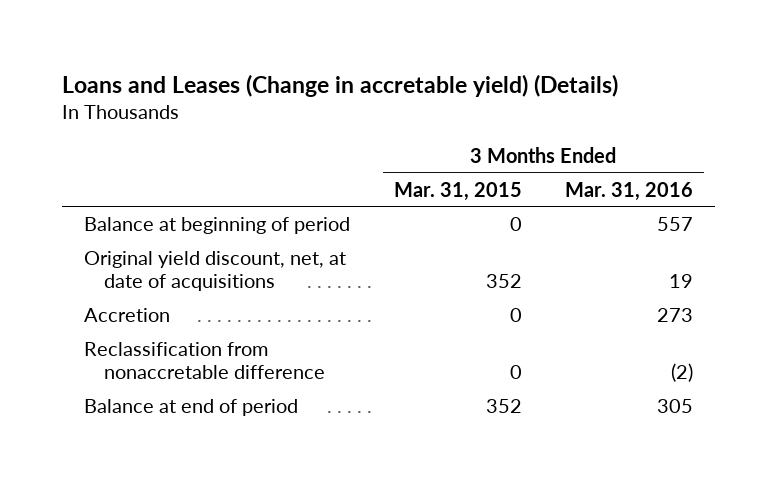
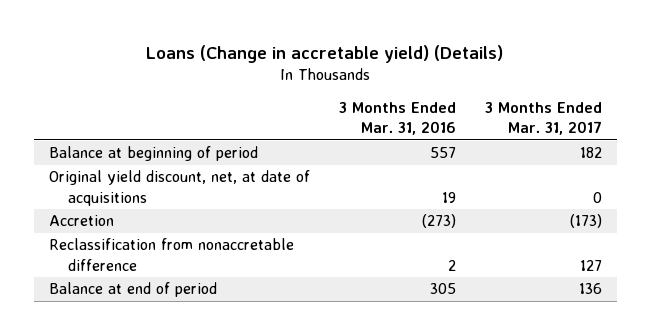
- Loans and Leases (Change in accretable yield) (Details)
+ Loans (Change in accretable yield) (Details)
- | 3 Months Ended Mar. 31, 2015 | 3 Months Ended Mar. 31, 2016
+ | 3 Months Ended Mar. 31, 2016 | 3 Months Ended Mar. 31, 2017
- Accretion | 0 | 273
- Reclassification from nonaccretable difference | 0 | (2)
+ Accretion | (273) | (173)
+ Reclassification from nonaccretable difference | 2 | 127

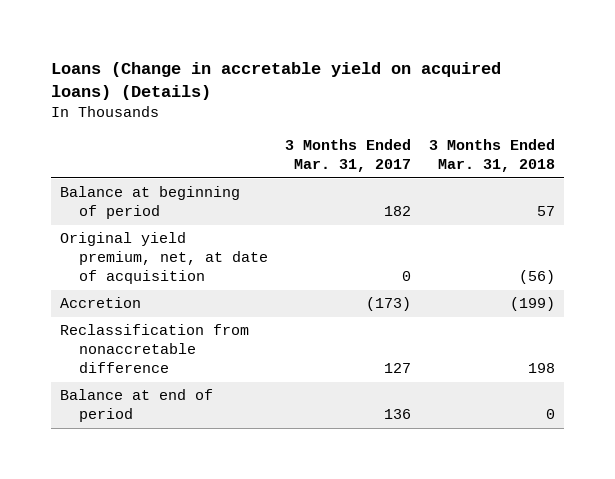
- Loans (Change in accretable yield) (Details)
+ Loans (Change in accretable yield on acquired loans) (Details)
- | 3 Months Ended Mar. 31, 2016 | 3 Months Ended Mar. 31, 2017
+ | 3 Months Ended Mar. 31, 2017 | 3 Months Ended Mar. 31, 2018
- Original yield discount, net, at date of acquisitions | 19 | 0
+ Original yield premium, net, at date of acquisition | 0 | (56)

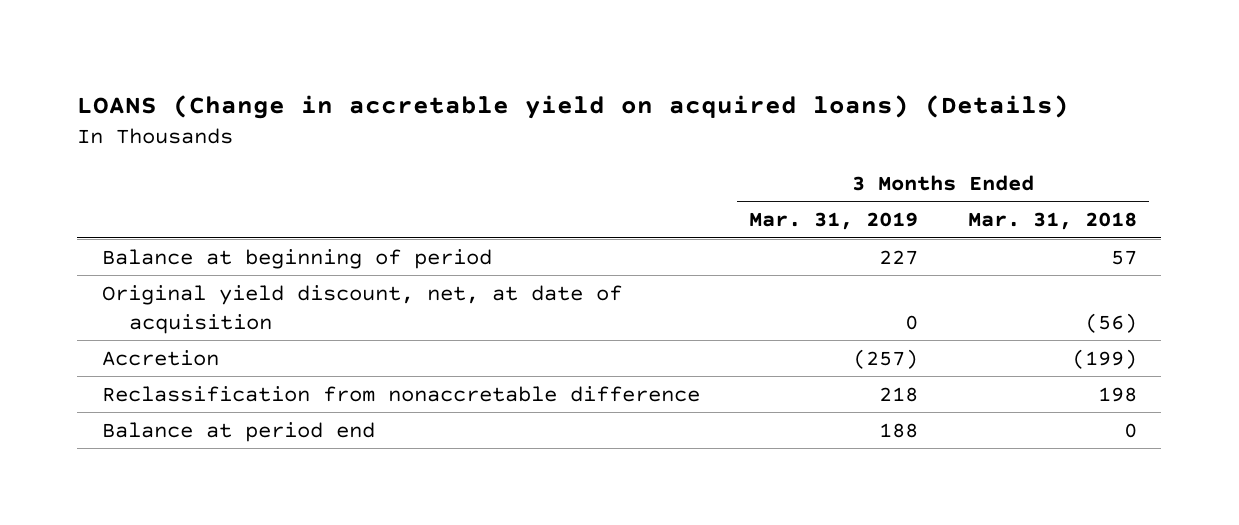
- Loans (Change in accretable yield on acquired loans) (Details)
+ LOANS (Change in accretable yield on acquired loans) (Details)
- | 3 Months Ended Mar. 31, 2017 | 3 Months Ended Mar. 31, 2018
+ | 3 Months Ended Mar. 31, 2019 | 3 Months Ended Mar. 31, 2018
- Original yield premium, net, at date of acquisition | 0 | (56)
+ Original yield discount, net, at date of acquisition | 0 | (56)
- Balance at end of period | 136 | 0
+ Balance at period end | 188 | 0

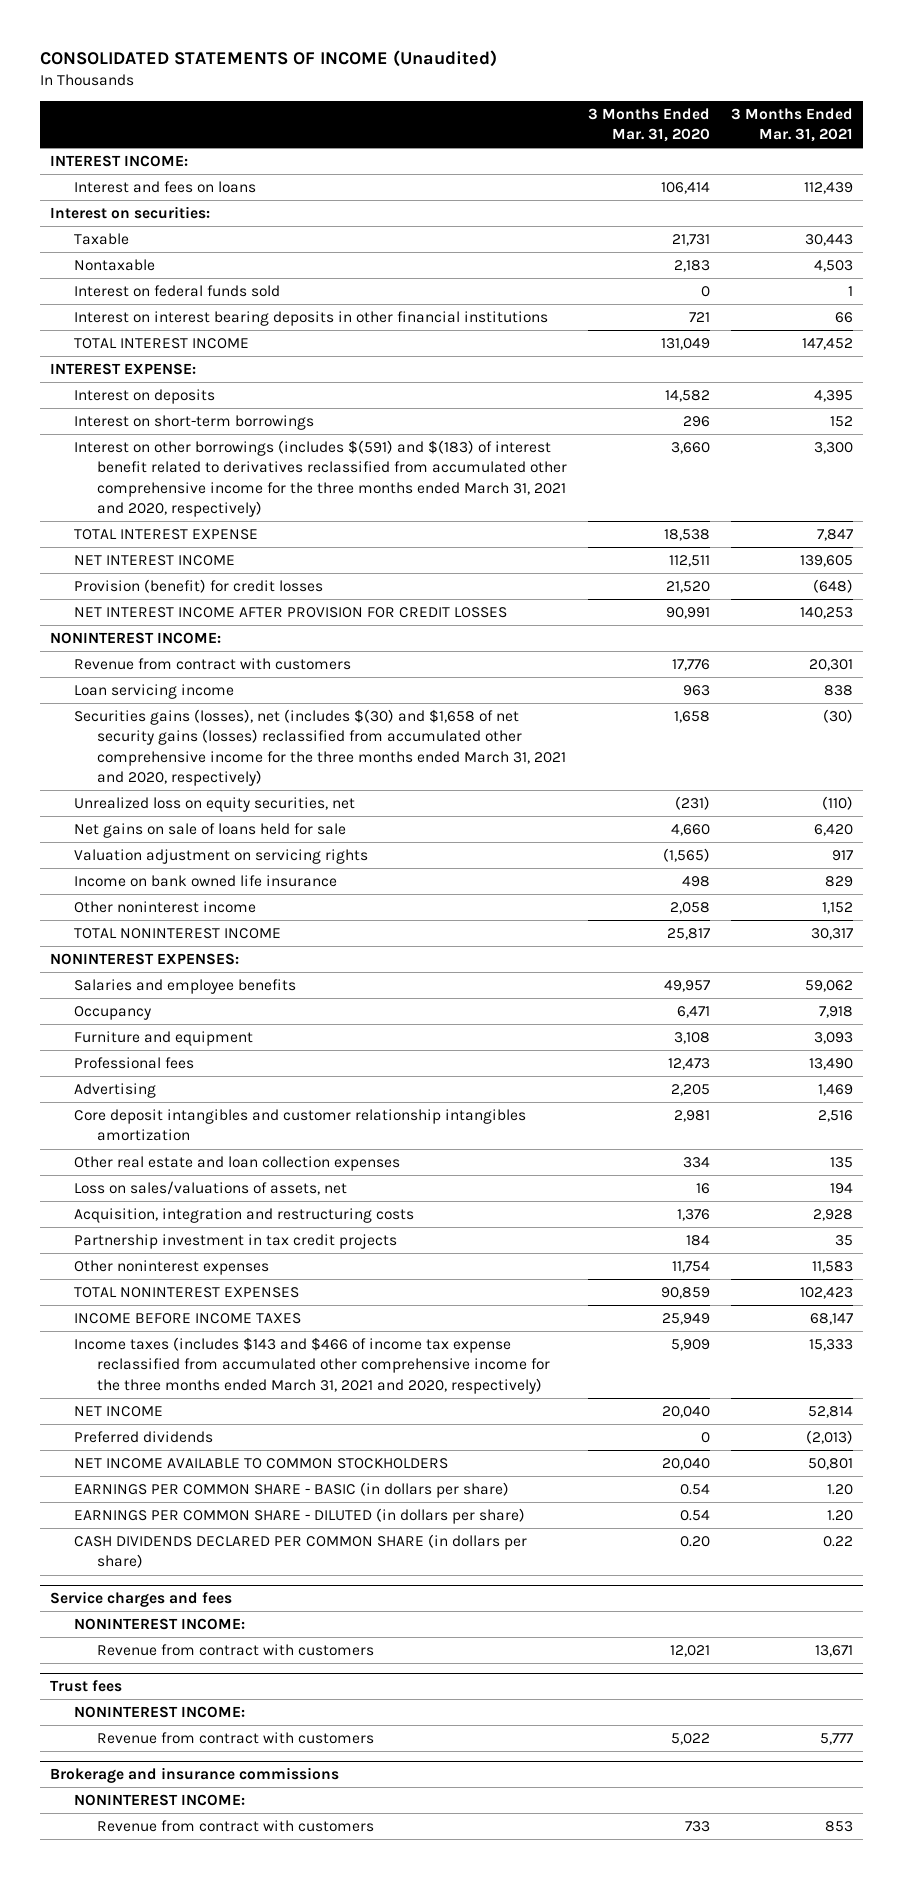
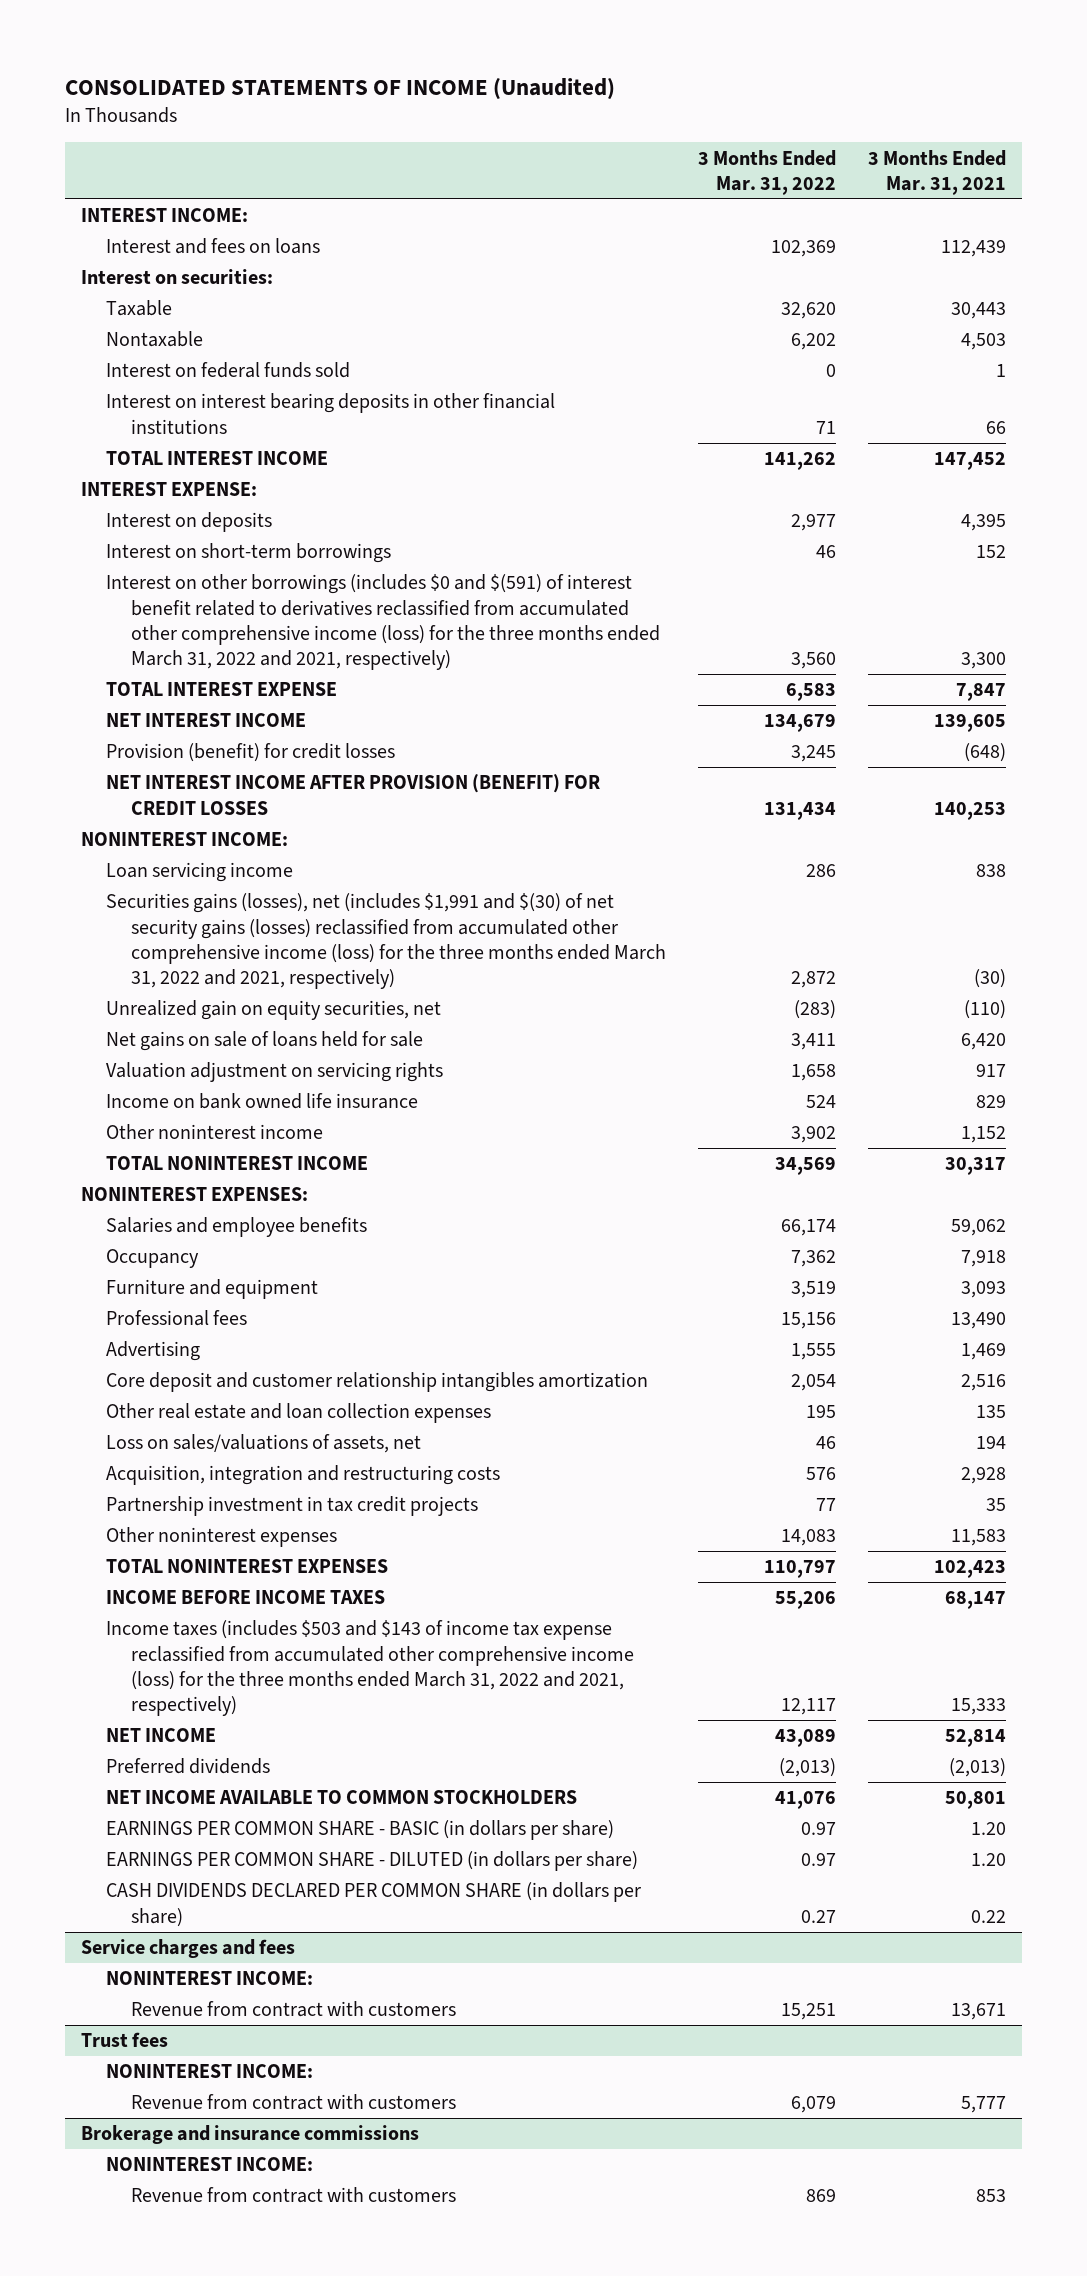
- | 3 Months Ended Mar. 31, 2020 | 3 Months Ended Mar. 31, 2021
+ | 3 Months Ended Mar. 31, 2022 | 3 Months Ended Mar. 31, 2021
- Interest on other borrowings (includes $(591) and $(183) of interest benefit related to derivatives reclassified from accumulated other comprehensive income for the three months ended March 31, 2021 and 2020, respectively) | 3,660 | 3,300
+ Interest on other borrowings (includes $0 and $(591) of interest benefit related to derivatives reclassified from accumulated other comprehensive income (loss) for the three months ended March 31, 2022 and 2021, respectively) | 3,560 | 3,300
- NET INTEREST INCOME AFTER PROVISION FOR CREDIT LOSSES | 90,991 | 140,253
+ NET INTEREST INCOME AFTER PROVISION (BENEFIT) FOR CREDIT LOSSES | 131,434 | 140,253
- Revenue from contract with customers | 17,776 | 20,301
- Securities gains (losses), net (includes $(30) and $1,658 of net security gains (losses) reclassified from accumulated other comprehensive income for the three months ended March 31, 2021 and 2020, respectively) | 1,658 | (30)
- Unrealized loss on equity securities, net | (231) | (110)
+ Securities gains (losses), net (includes $1,991 and $(30) of net security gains (losses) reclassified from accumulated other comprehensive income (loss) for the three months ended March 31, 2022 and 2021, respectively) | 2,872 | (30)
+ Unrealized gain on equity securities, net | (283) | (110)
- Core deposit intangibles and customer relationship intangibles amortization | 2,981 | 2,516
+ Core deposit and customer relationship intangibles amortization | 2,054 | 2,516
- Income taxes (includes $143 and $466 of income tax expense reclassified from accumulated other comprehensive income for the three months ended March 31, 2021 and 2020, respectively) | 5,909 | 15,333
+ Income taxes (includes $503 and $143 of income tax expense reclassified from accumulated other comprehensive income (loss) for the three months ended March 31, 2022 and 2021, respectively) | 12,117 | 15,333

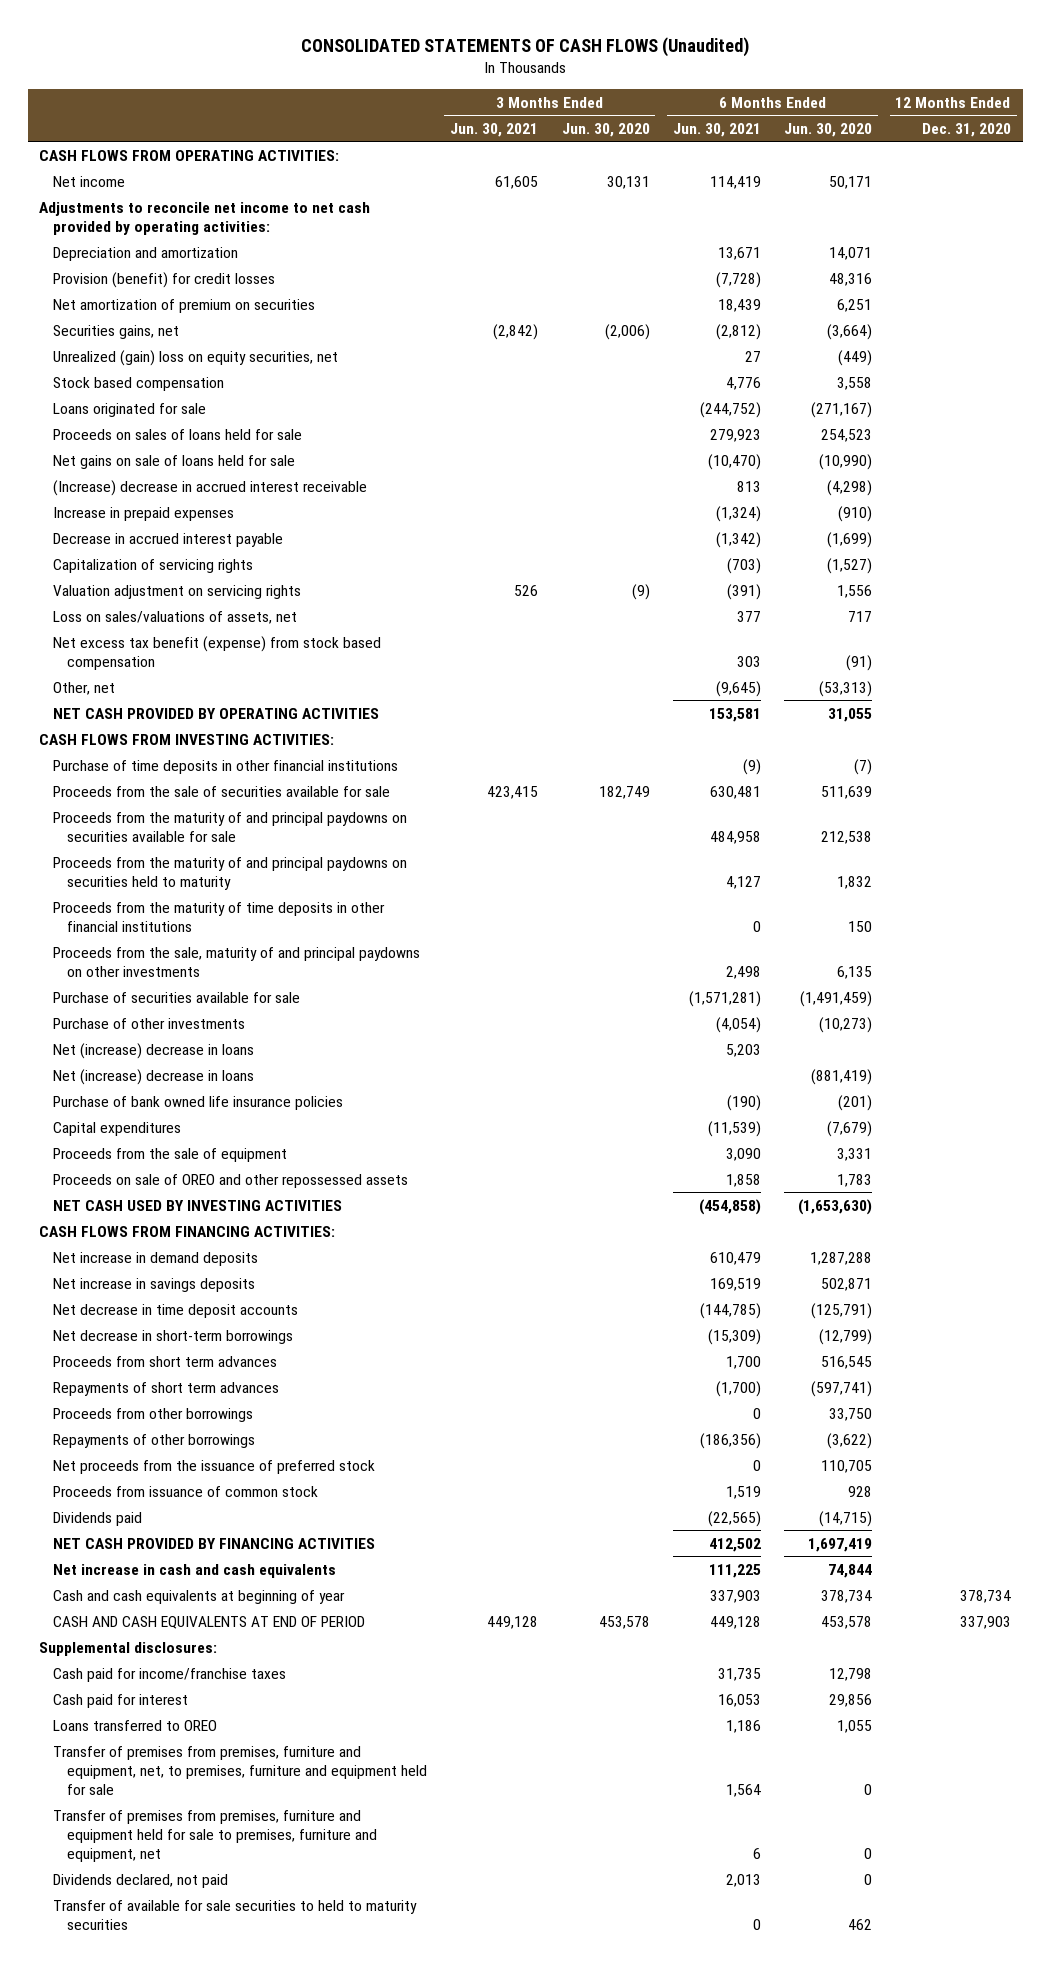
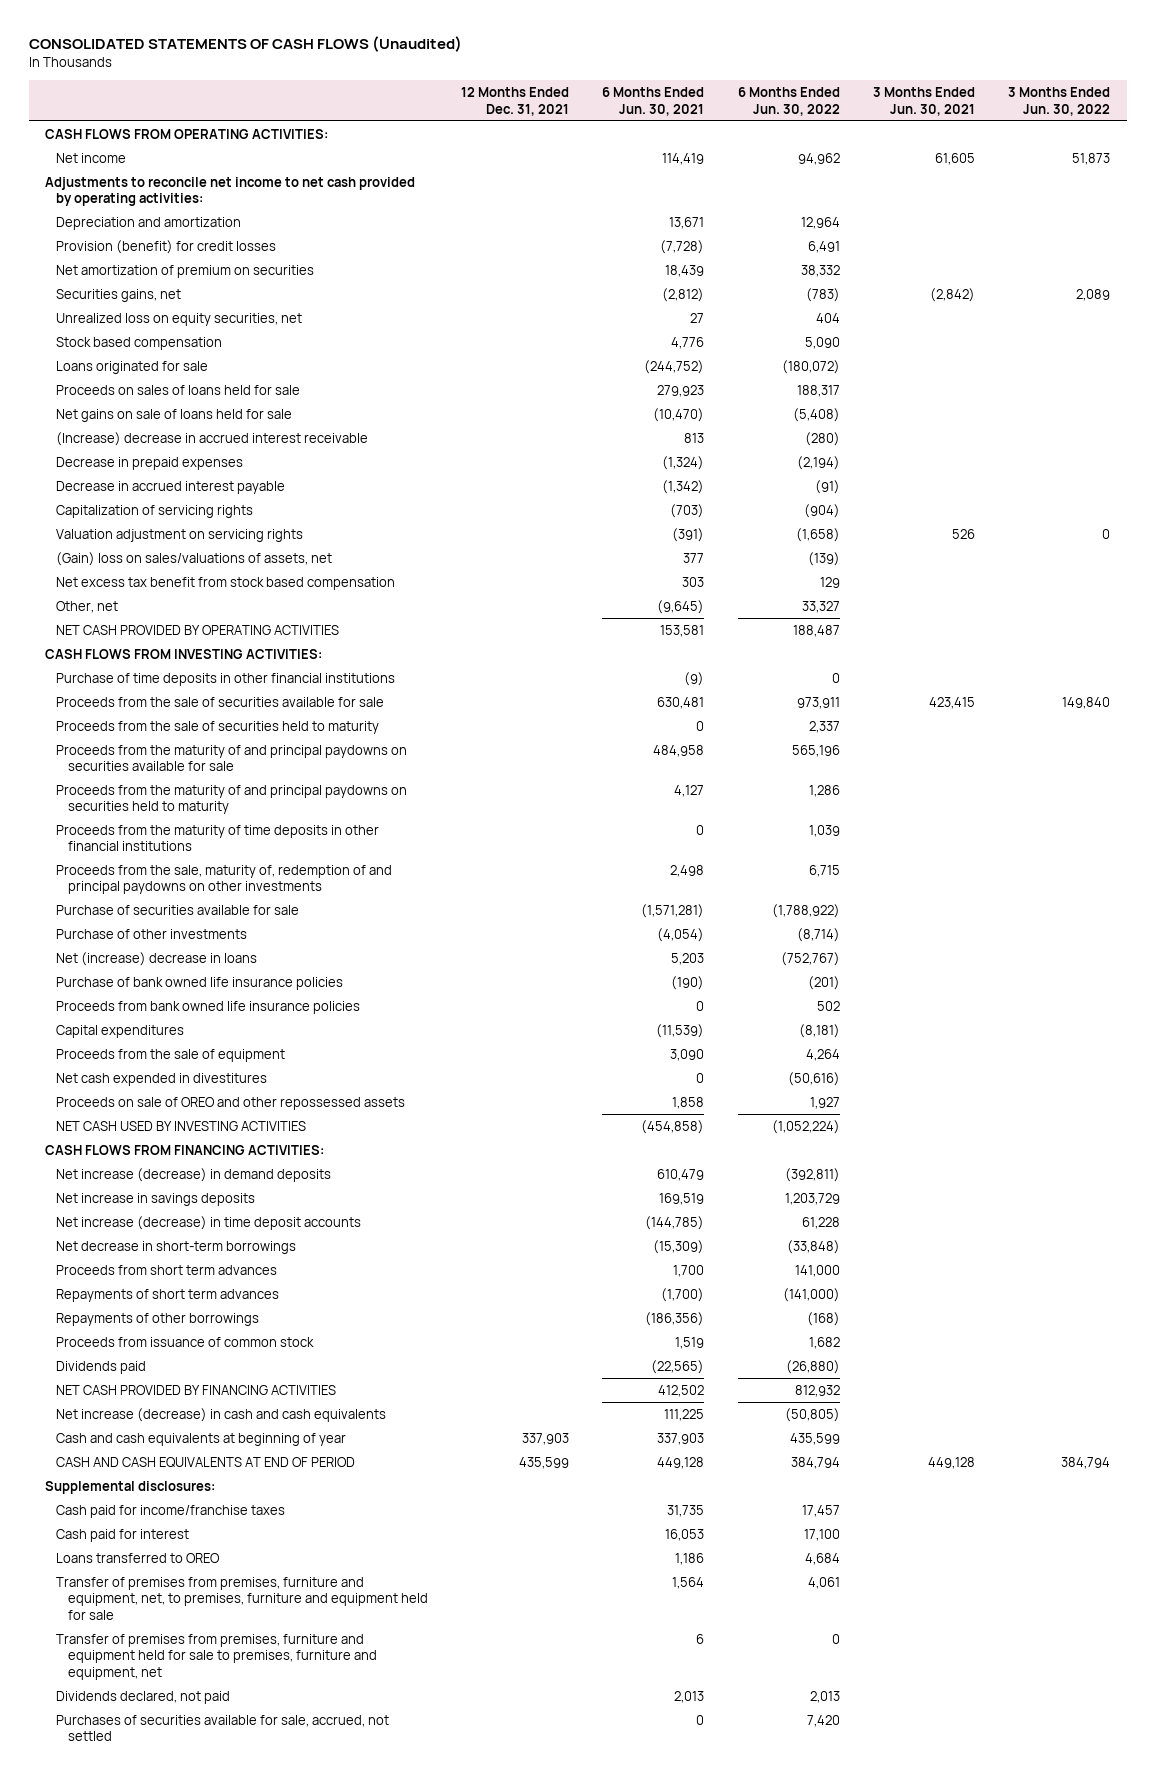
- | 3 Months Ended Jun. 30, 2021 | 3 Months Ended Jun. 30, 2020 | 6 Months Ended Jun. 30, 2021 | 6 Months Ended Jun. 30, 2020 | 12 Months Ended Dec. 31, 2020
+ | 12 Months Ended Dec. 31, 2021 | 6 Months Ended Jun. 30, 2021 | 6 Months Ended Jun. 30, 2022 | 3 Months Ended Jun. 30, 2021 | 3 Months Ended Jun. 30, 2022
- Unrealized (gain) loss on equity securities, net | | | 27 | (449) |
+ Unrealized loss on equity securities, net | | 27 | 404 | |
- Increase in prepaid expenses | | | (1,324) | (910) |
+ Decrease in prepaid expenses | | (1,324) | (2,194) | |
- Loss on sales/valuations of assets, net | | | 377 | 717 |
- Net excess tax benefit (expense) from stock based compensation | | | 303 | (91) |
+ (Gain) loss on sales/valuations of assets, net | | 377 | (139) | |
+ Net excess tax benefit from stock based compensation | | 303 | 129 | |
+ Proceeds from the sale of securities held to maturity | | 0 | 2,337 | |
- Proceeds from the sale, maturity of and principal paydowns on other investments | | | 2,498 | 6,135 |
+ Proceeds from the sale, maturity of, redemption of and principal paydowns on other investments | | 2,498 | 6,715 | |
- Net (increase) decrease in loans | | | | (881,419) |
+ Proceeds from bank owned life insurance policies | | 0 | 502 | |
+ Net cash expended in divestitures | | 0 | (50,616) | |
- Net increase in demand deposits | | | 610,479 | 1,287,288 |
+ Net increase (decrease) in demand deposits | | 610,479 | (392,811) | |
- Net decrease in time deposit accounts | | | (144,785) | (125,791) |
+ Net increase (decrease) in time deposit accounts | | (144,785) | 61,228 | |
- Proceeds from other borrowings | | | 0 | 33,750 |
- Net proceeds from the issuance of preferred stock | | | 0 | 110,705 |
- Net increase in cash and cash equivalents | | | 111,225 | 74,844 |
+ Net increase (decrease) in cash and cash equivalents | | 111,225 | (50,805) | |
- Transfer of available for sale securities to held to maturity securities | | | 0 | 462 |
+ Purchases of securities available for sale, accrued, not settled | | 0 | 7,420 | |

